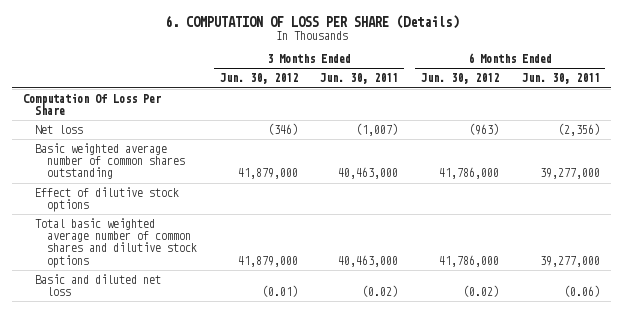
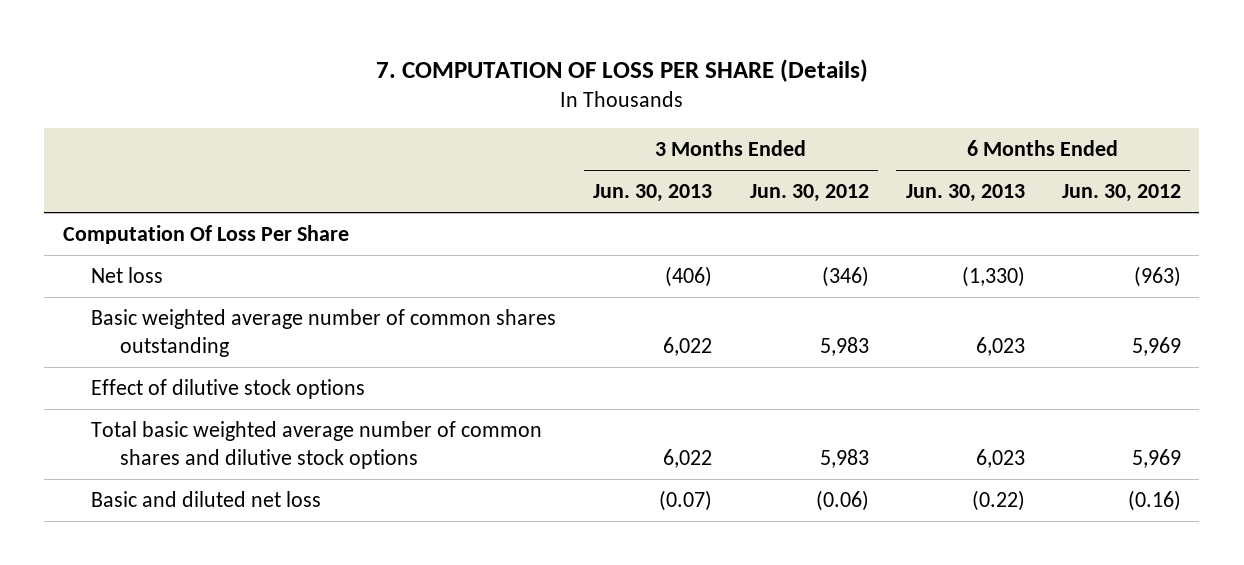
- 6. COMPUTATION OF LOSS PER SHARE (Details)
+ 7. COMPUTATION OF LOSS PER SHARE (Details)
- | 3 Months Ended Jun. 30, 2012 | 3 Months Ended Jun. 30, 2011 | 6 Months Ended Jun. 30, 2012 | 6 Months Ended Jun. 30, 2011
+ | 3 Months Ended Jun. 30, 2013 | 3 Months Ended Jun. 30, 2012 | 6 Months Ended Jun. 30, 2013 | 6 Months Ended Jun. 30, 2012
- Basic weighted average number of common shares outstanding | 41,879,000 | 40,463,000 | 41,786,000 | 39,277,000
+ Basic weighted average number of common shares outstanding | 6,022 | 5,983 | 6,023 | 5,969
- Total basic weighted average number of common shares and dilutive stock options | 41,879,000 | 40,463,000 | 41,786,000 | 39,277,000
- Basic and diluted net loss | (0.01) | (0.02) | (0.02) | (0.06)
+ Total basic weighted average number of common shares and dilutive stock options | 6,022 | 5,983 | 6,023 | 5,969
+ Basic and diluted net loss | (0.07) | (0.06) | (0.22) | (0.16)

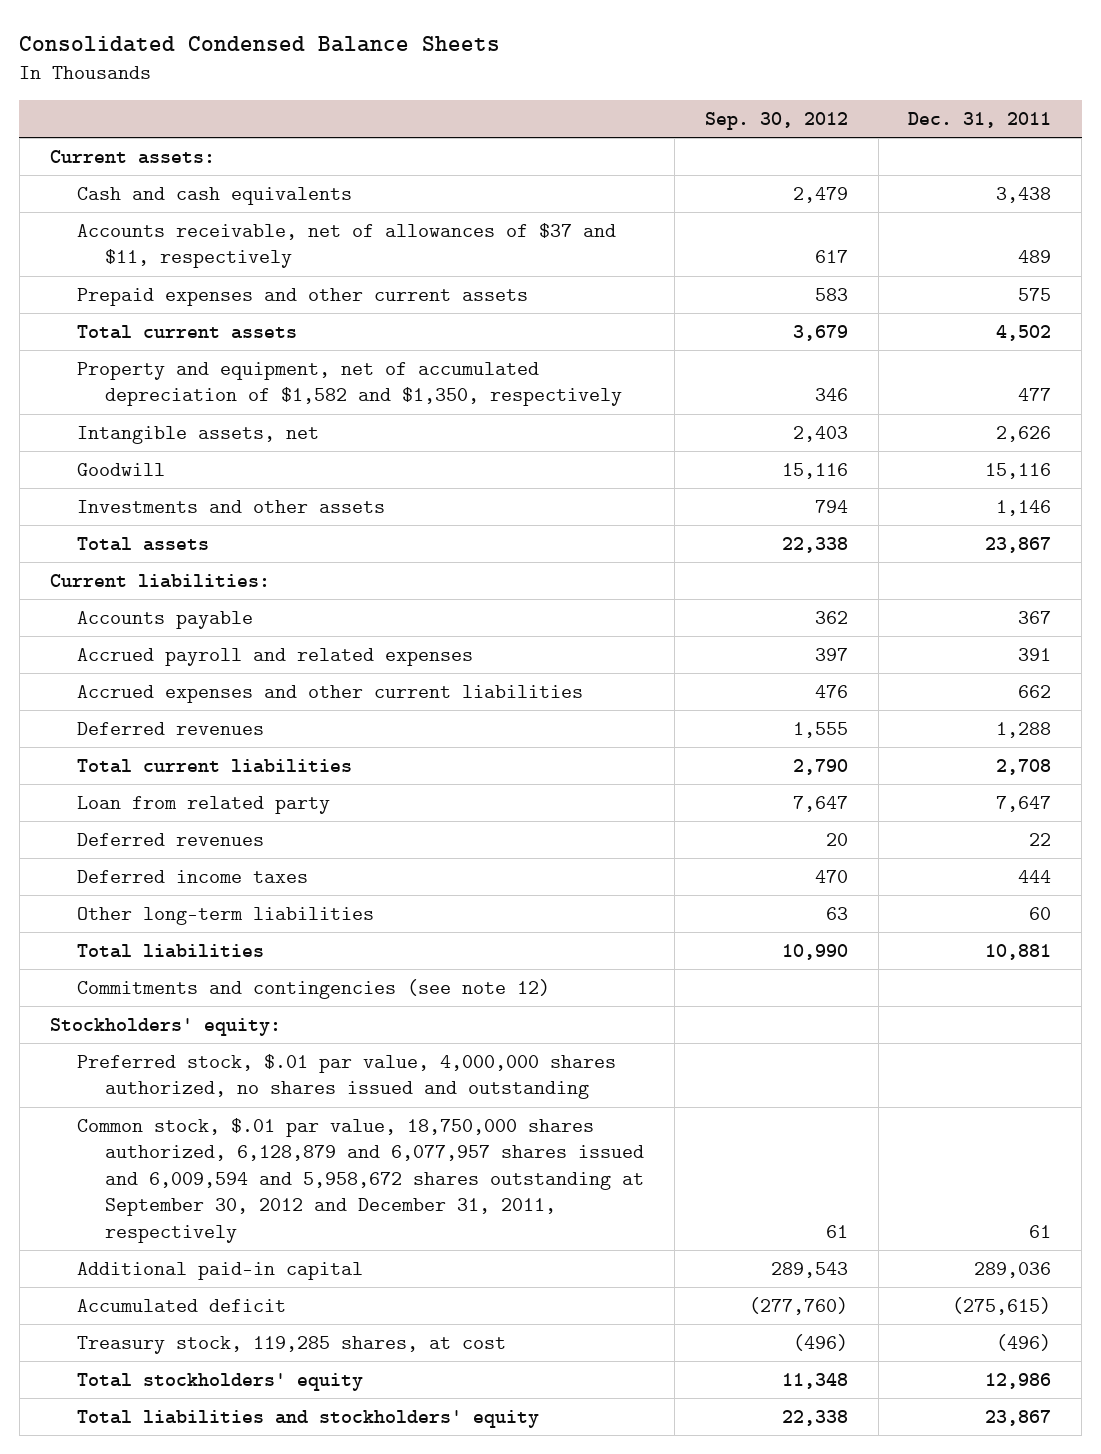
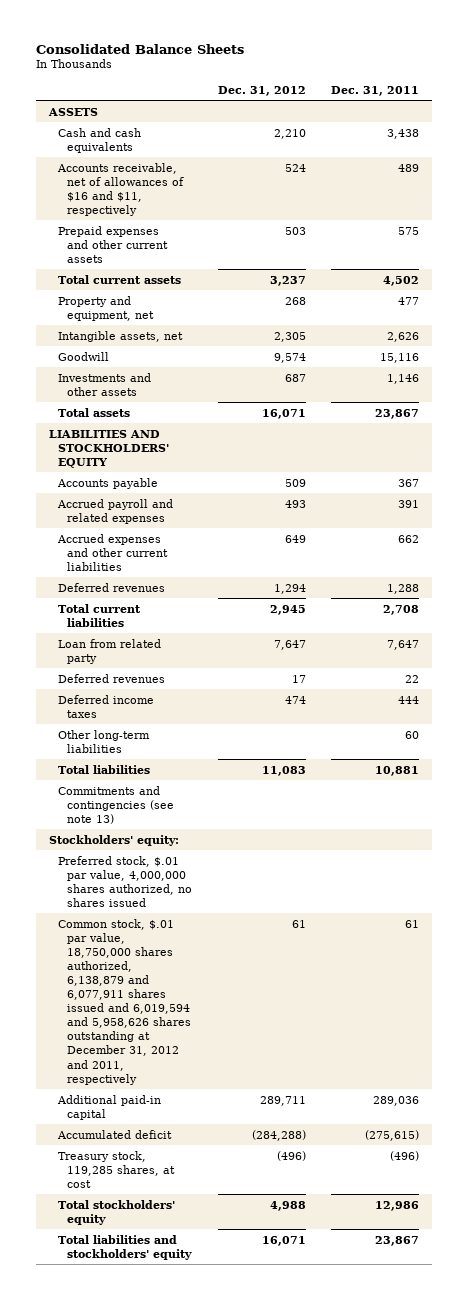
- Consolidated Condensed Balance Sheets
+ Consolidated Balance Sheets
- | Sep. 30, 2012 | Dec. 31, 2011
+ | Dec. 31, 2012 | Dec. 31, 2011
- Current assets:
+ ASSETS
- Accounts receivable, net of allowances of $37 and $11, respectively | 617 | 489
+ Accounts receivable, net of allowances of $16 and $11, respectively | 524 | 489
- Property and equipment, net of accumulated depreciation of $1,582 and $1,350, respectively | 346 | 477
+ Property and equipment, net | 268 | 477
- Current liabilities:
+ LIABILITIES AND STOCKHOLDERS' EQUITY
- Commitments and contingencies (see note 12)
+ Commitments and contingencies (see note 13)
- Preferred stock, $.01 par value, 4,000,000 shares authorized, no shares issued and outstanding
- Common stock, $.01 par value, 18,750,000 shares authorized, 6,128,879 and 6,077,957 shares issued and 6,009,594 and 5,958,672 shares outstanding at September 30, 2012 and December 31, 2011, respectively | 61 | 61
+ Preferred stock, $.01 par value, 4,000,000 shares authorized, no shares issued
+ Common stock, $.01 par value, 18,750,000 shares authorized, 6,138,879 and 6,077,911 shares issued and 6,019,594 and 5,958,626 shares outstanding at December 31, 2012 and 2011, respectively | 61 | 61

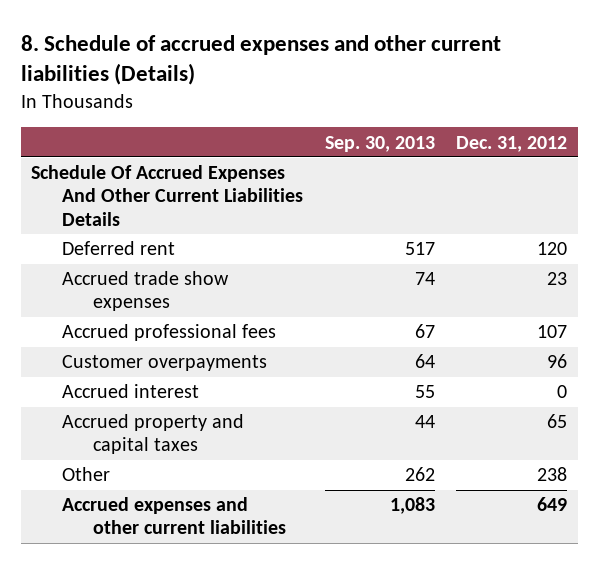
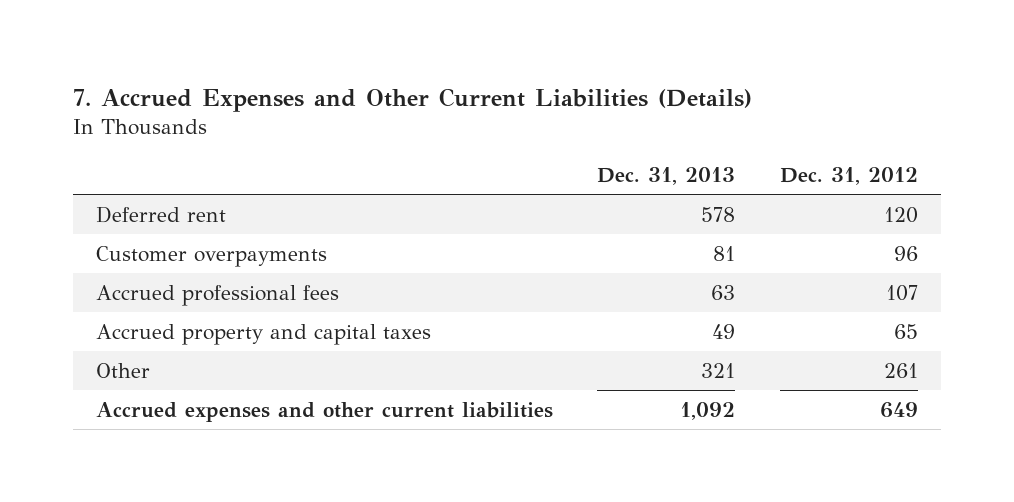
- 8. Schedule of accrued expenses and other current liabilities (Details)
+ 7. Accrued Expenses and Other Current Liabilities (Details)
- | Sep. 30, 2013 | Dec. 31, 2012
+ | Dec. 31, 2013 | Dec. 31, 2012
- Schedule Of Accrued Expenses And Other Current Liabilities Details
- Accrued trade show expenses | 74 | 23
- Accrued interest | 55 | 0
moved down: Accrued professional fees | 63 | 107
- Other | 262 | 238
+ Other | 321 | 261

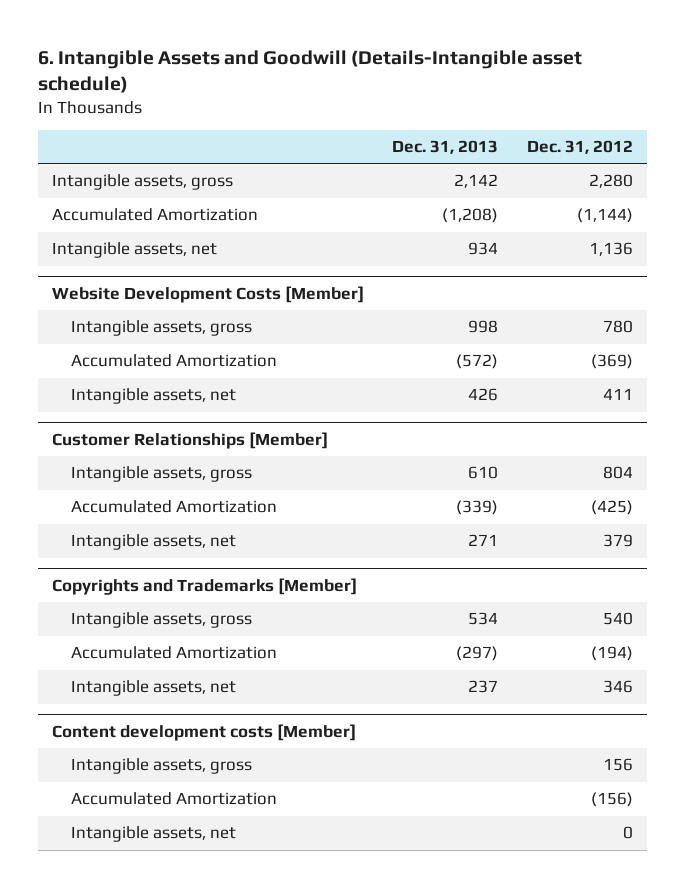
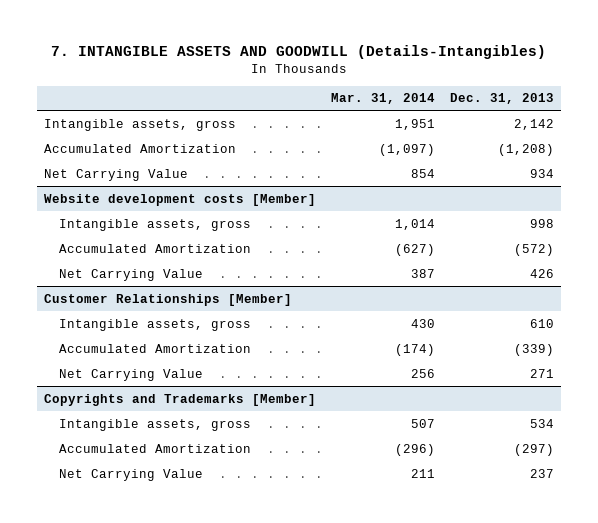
- 6. Intangible Assets and Goodwill (Details-Intangible asset schedule)
+ 7. INTANGIBLE ASSETS AND GOODWILL (Details-Intangibles)
- | Dec. 31, 2013 | Dec. 31, 2012
+ | Mar. 31, 2014 | Dec. 31, 2013
- Intangible assets, net | 934 | 1,136
- Website Development Costs [Member]
+ Net Carrying Value | 854 | 934
+ Website development costs [Member]
- Intangible assets, net | 426 | 411
+ Net Carrying Value | 387 | 426
@ Customer Relationships [Member]
- Intangible assets, net | 271 | 379
+ Net Carrying Value | 256 | 271
@ Copyrights and Trademarks [Member]
- Intangible assets, net | 237 | 346
- Content development costs [Member]
- Intangible assets, gross | | 156
- Accumulated Amortization | | (156)
- Intangible assets, net | | 0
@ Copyrights and Trademarks [Member]
+ Net Carrying Value | 211 | 237

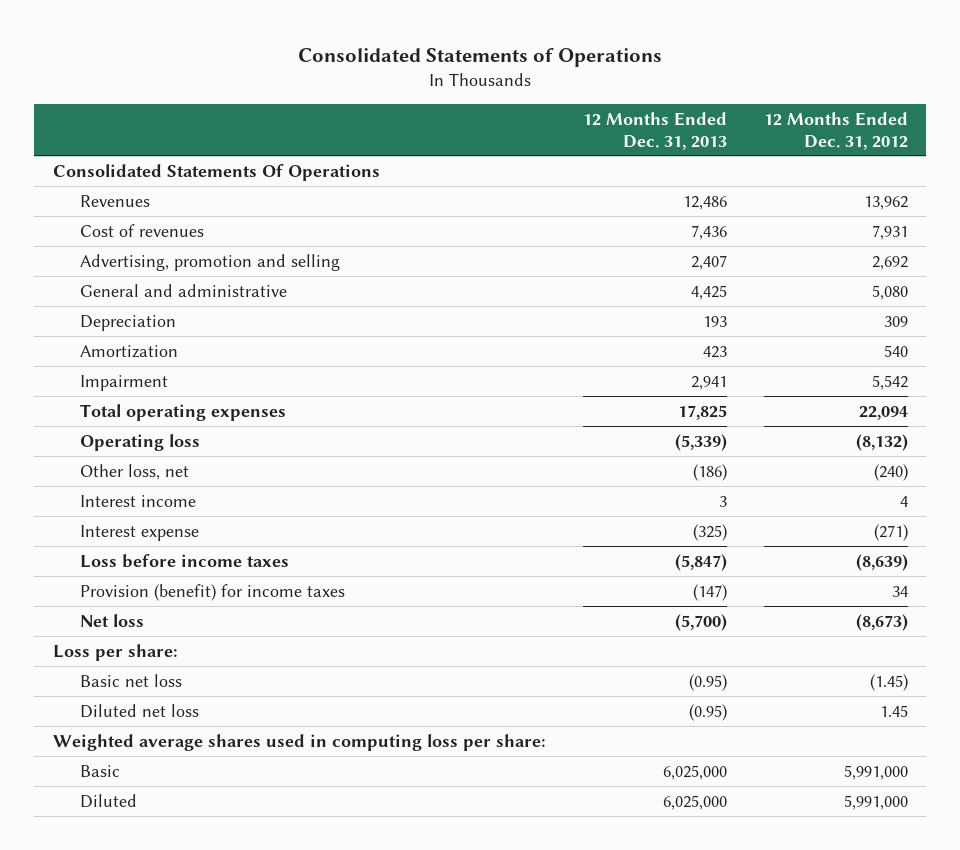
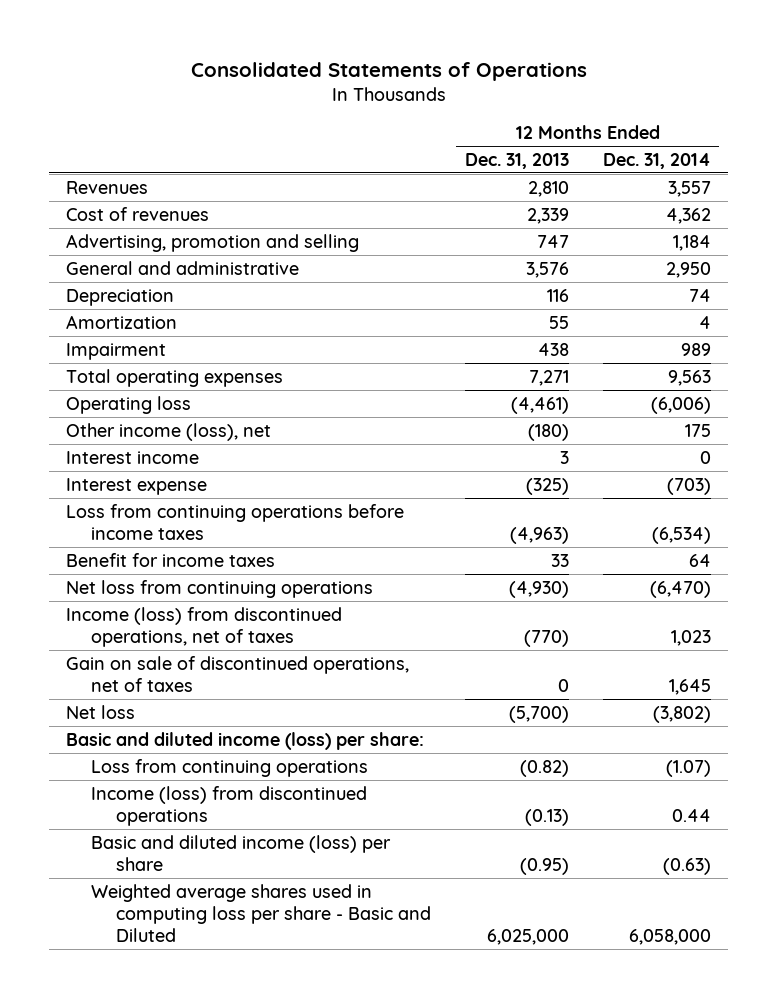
- | 12 Months Ended Dec. 31, 2013 | 12 Months Ended Dec. 31, 2012
+ | 12 Months Ended Dec. 31, 2013 | 12 Months Ended Dec. 31, 2014
- Consolidated Statements Of Operations
- Revenues | 12,486 | 13,962
- Cost of revenues | 7,436 | 7,931
- Advertising, promotion and selling | 2,407 | 2,692
- General and administrative | 4,425 | 5,080
- Depreciation | 193 | 309
- Amortization | 423 | 540
- Impairment | 2,941 | 5,542
- Total operating expenses | 17,825 | 22,094
- Operating loss | (5,339) | (8,132)
- Other loss, net | (186) | (240)
+ Revenues | 2,810 | 3,557
+ Cost of revenues | 2,339 | 4,362
+ Advertising, promotion and selling | 747 | 1,184
+ General and administrative | 3,576 | 2,950
+ Depreciation | 116 | 74
+ Amortization | 55 | 4
+ Impairment | 438 | 989
+ Total operating expenses | 7,271 | 9,563
+ Operating loss | (4,461) | (6,006)
+ Other income (loss), net | (180) | 175
- Loss before income taxes | (5,847) | (8,639)
- Provision (benefit) for income taxes | (147) | 34
+ Loss from continuing operations before income taxes | (4,963) | (6,534)
+ Benefit for income taxes | 33 | 64
+ Net loss from continuing operations | (4,930) | (6,470)
+ Income (loss) from discontinued operations, net of taxes | (770) | 1,023
+ Gain on sale of discontinued operations, net of taxes | 0 | 1,645
- Loss per share:
- Basic net loss | (0.95) | (1.45)
- Diluted net loss | (0.95) | 1.45
- Weighted average shares used in computing loss per share:
- Basic | 6,025,000 | 5,991,000
- Diluted | 6,025,000 | 5,991,000
+ Basic and diluted income (loss) per share:
+ Loss from continuing operations | (0.82) | (1.07)
+ Income (loss) from discontinued operations | (0.13) | 0.44
+ Basic and diluted income (loss) per share | (0.95) | (0.63)
+ Weighted average shares used in computing loss per share - Basic and Diluted | 6,025,000 | 6,058,000

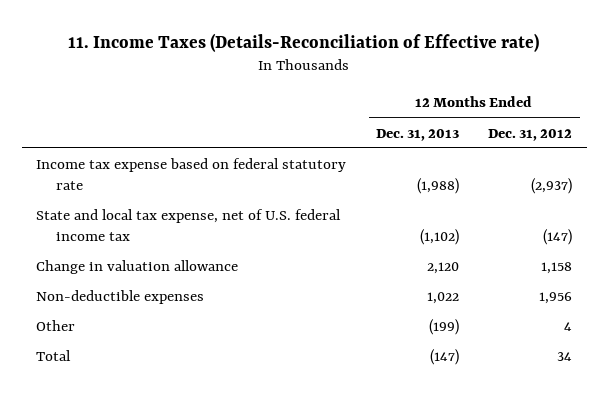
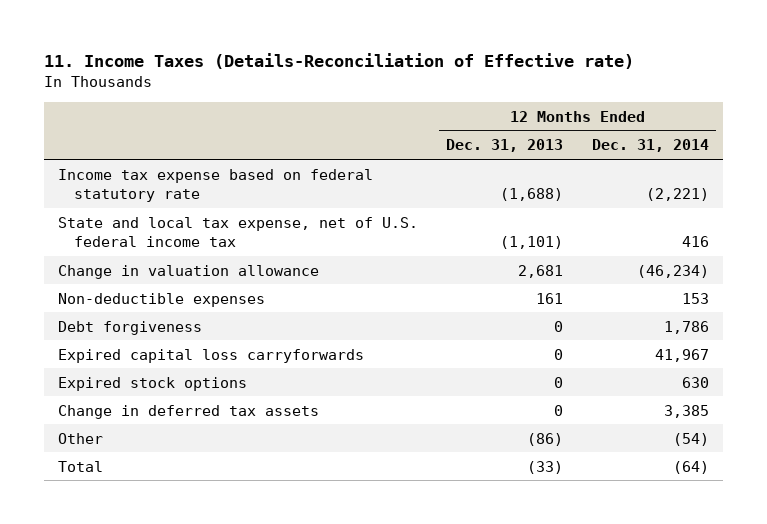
- | 12 Months Ended Dec. 31, 2013 | 12 Months Ended Dec. 31, 2012
+ | 12 Months Ended Dec. 31, 2013 | 12 Months Ended Dec. 31, 2014
- Income tax expense based on federal statutory rate | (1,988) | (2,937)
- State and local tax expense, net of U.S. federal income tax | (1,102) | (147)
- Change in valuation allowance | 2,120 | 1,158
- Non-deductible expenses | 1,022 | 1,956
- Other | (199) | 4
- Total | (147) | 34
+ Income tax expense based on federal statutory rate | (1,688) | (2,221)
+ State and local tax expense, net of U.S. federal income tax | (1,101) | 416
+ Change in valuation allowance | 2,681 | (46,234)
+ Non-deductible expenses | 161 | 153
+ Debt forgiveness | 0 | 1,786
+ Expired capital loss carryforwards | 0 | 41,967
+ Expired stock options | 0 | 630
+ Change in deferred tax assets | 0 | 3,385
+ Other | (86) | (54)
+ Total | (33) | (64)

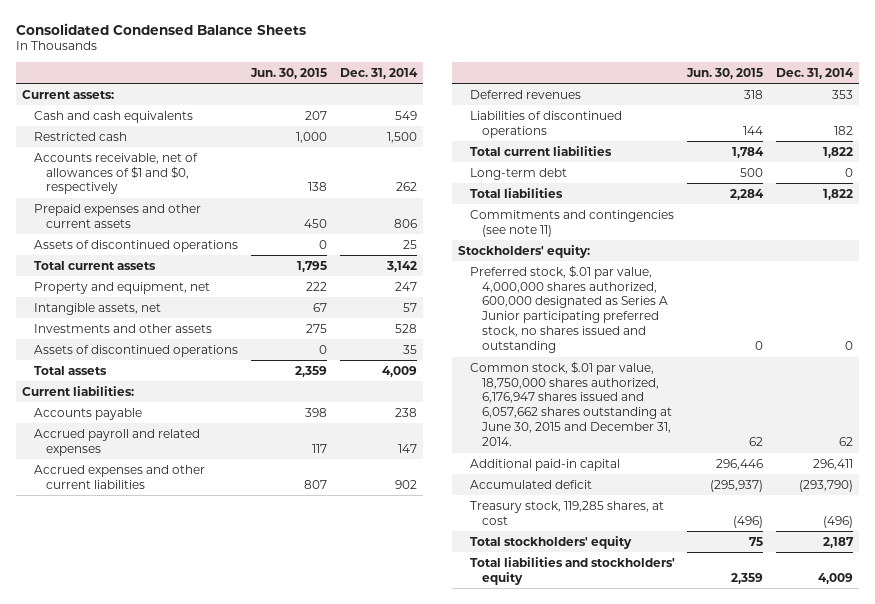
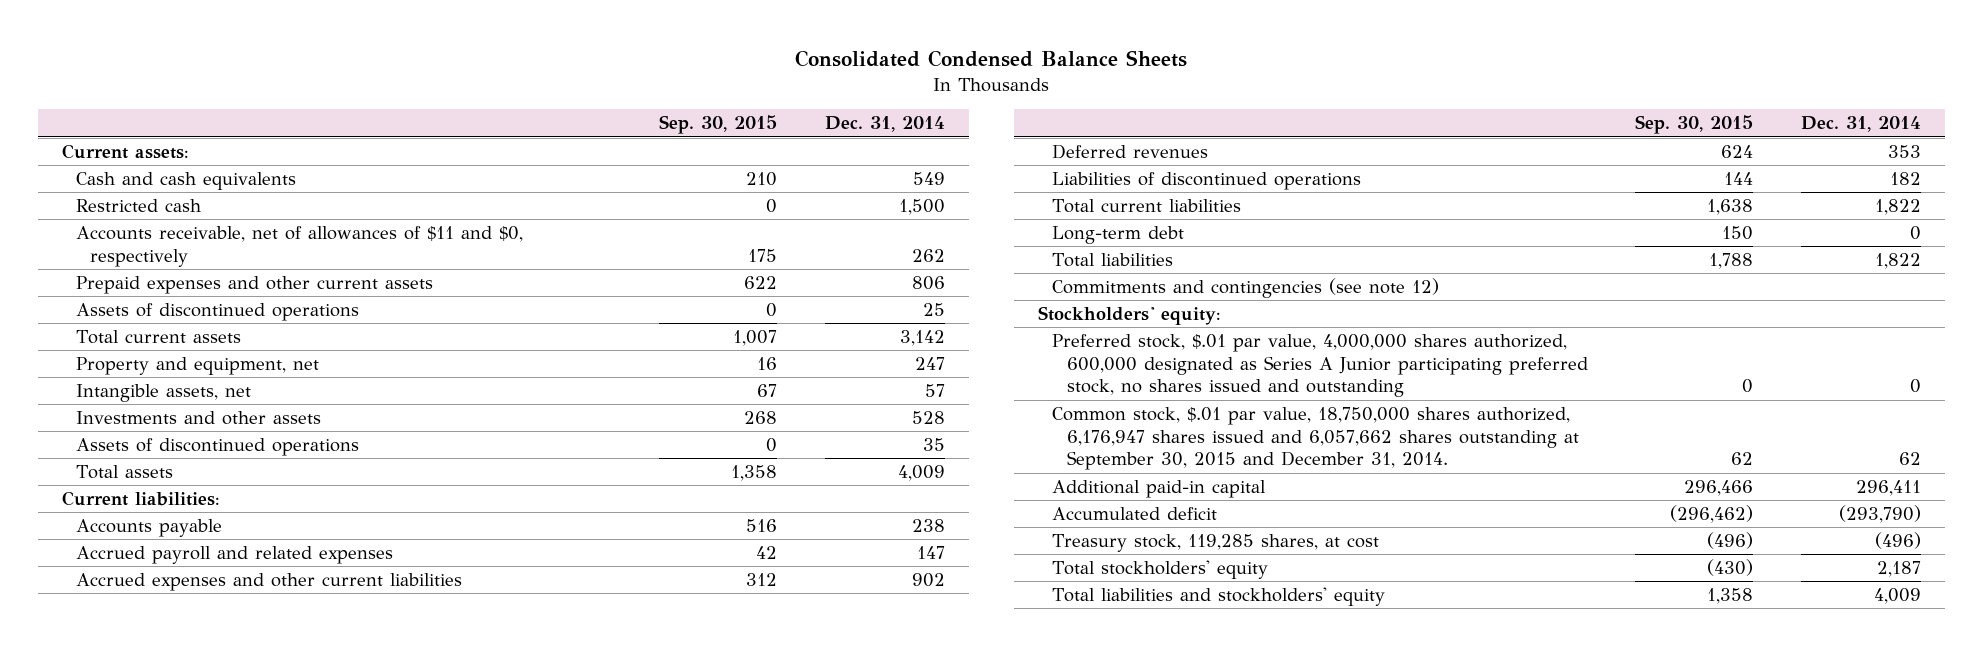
- | Jun. 30, 2015 | Dec. 31, 2014
+ | Sep. 30, 2015 | Dec. 31, 2014
- Accounts receivable, net of allowances of $1 and $0, respectively | 138 | 262
+ Accounts receivable, net of allowances of $11 and $0, respectively | 175 | 262
- Commitments and contingencies (see note 11)
+ Commitments and contingencies (see note 12)
- Common stock, $.01 par value, 18,750,000 shares authorized, 6,176,947 shares issued and 6,057,662 shares outstanding at June 30, 2015 and December 31, 2014. | 62 | 62
+ Common stock, $.01 par value, 18,750,000 shares authorized, 6,176,947 shares issued and 6,057,662 shares outstanding at September 30, 2015 and December 31, 2014. | 62 | 62

